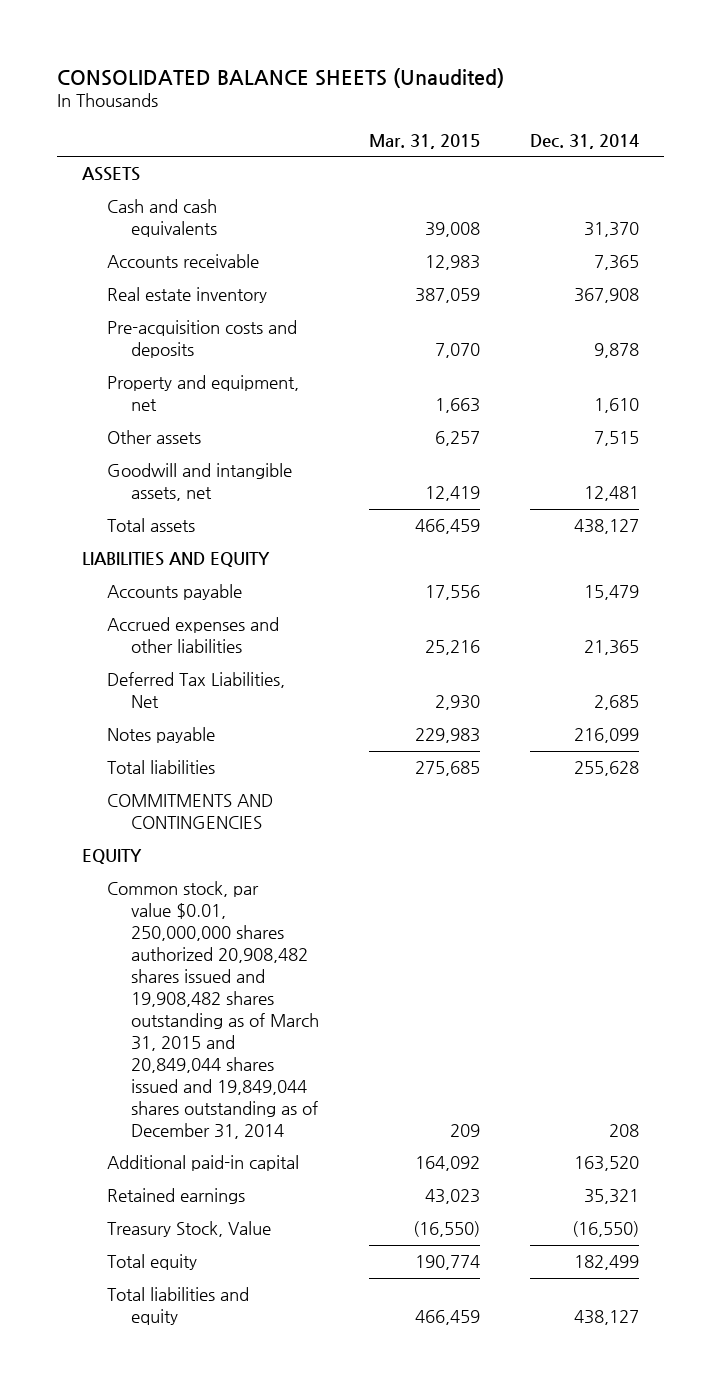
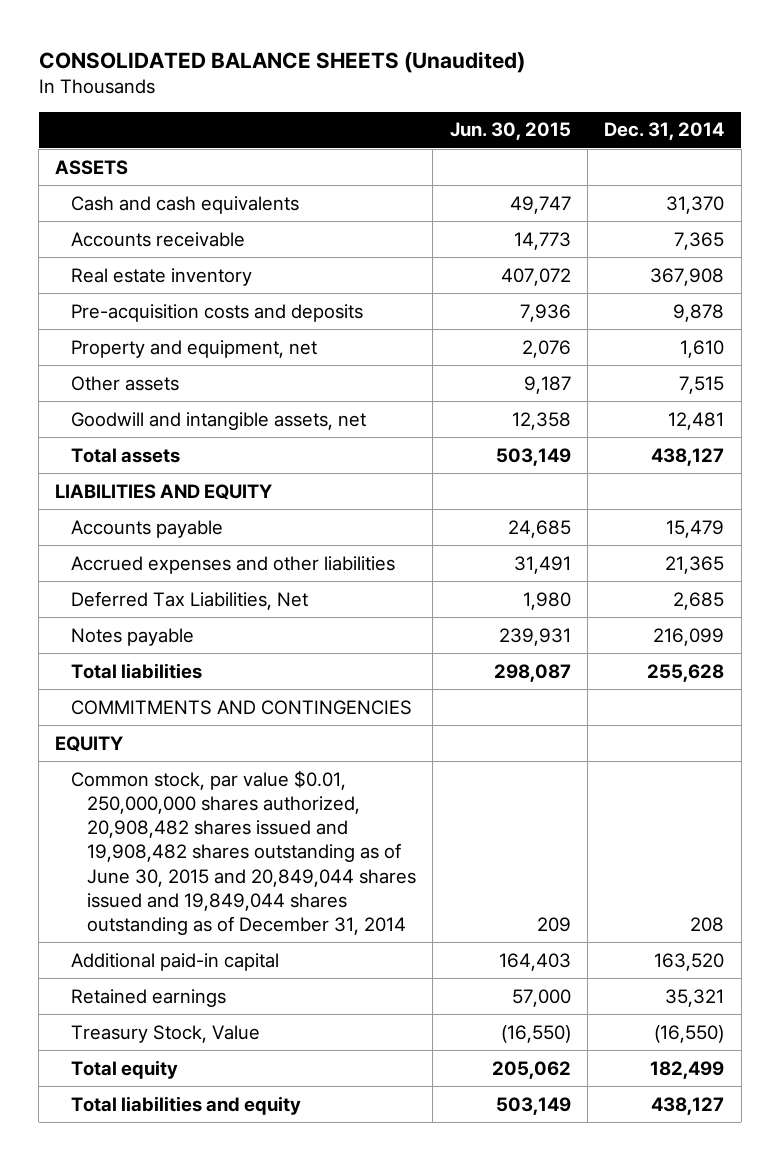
- | Mar. 31, 2015 | Dec. 31, 2014
+ | Jun. 30, 2015 | Dec. 31, 2014
- Common stock, par value $0.01, 250,000,000 shares authorized 20,908,482 shares issued and 19,908,482 shares outstanding as of March 31, 2015 and 20,849,044 shares issued and 19,849,044 shares outstanding as of December 31, 2014 | 209 | 208
+ Common stock, par value $0.01, 250,000,000 shares authorized, 20,908,482 shares issued and 19,908,482 shares outstanding as of June 30, 2015 and 20,849,044 shares issued and 19,849,044 shares outstanding as of December 31, 2014 | 209 | 208

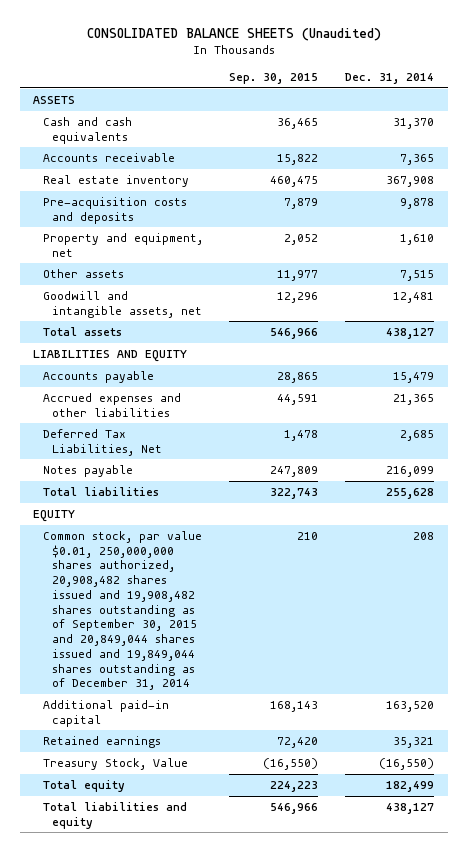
- | Jun. 30, 2015 | Dec. 31, 2014
+ | Sep. 30, 2015 | Dec. 31, 2014
- COMMITMENTS AND CONTINGENCIES
- Common stock, par value $0.01, 250,000,000 shares authorized, 20,908,482 shares issued and 19,908,482 shares outstanding as of June 30, 2015 and 20,849,044 shares issued and 19,849,044 shares outstanding as of December 31, 2014 | 209 | 208
+ Common stock, par value $0.01, 250,000,000 shares authorized, 20,908,482 shares issued and 19,908,482 shares outstanding as of September 30, 2015 and 20,849,044 shares issued and 19,849,044 shares outstanding as of December 31, 2014 | 210 | 208

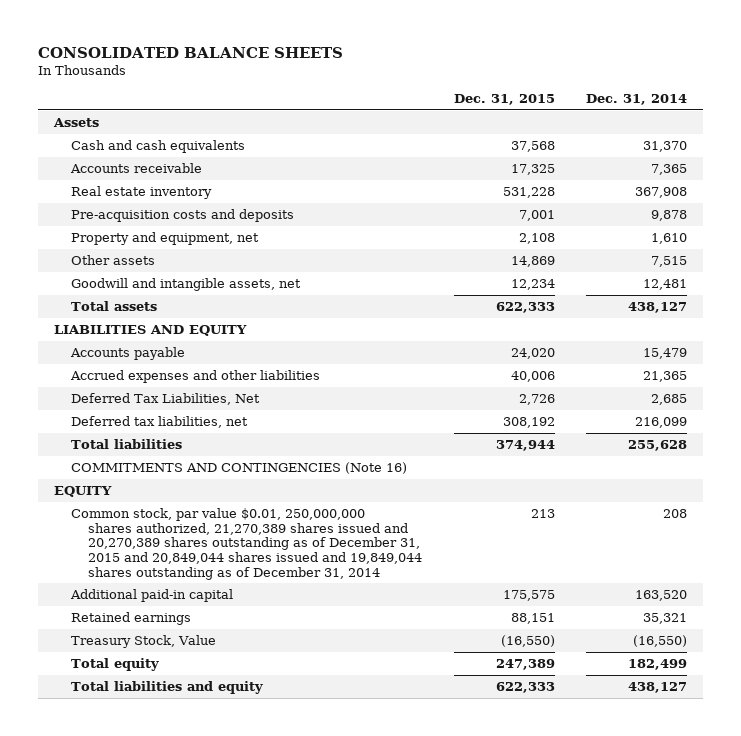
- CONSOLIDATED BALANCE SHEETS (Unaudited)
+ CONSOLIDATED BALANCE SHEETS
- | Sep. 30, 2015 | Dec. 31, 2014
+ | Dec. 31, 2015 | Dec. 31, 2014
- ASSETS
+ Assets
- Notes payable | 247,809 | 216,099
+ Deferred tax liabilities, net | 308,192 | 216,099
+ COMMITMENTS AND CONTINGENCIES (Note 16)
- Common stock, par value $0.01, 250,000,000 shares authorized, 20,908,482 shares issued and 19,908,482 shares outstanding as of September 30, 2015 and 20,849,044 shares issued and 19,849,044 shares outstanding as of December 31, 2014 | 210 | 208
+ Common stock, par value $0.01, 250,000,000 shares authorized, 21,270,389 shares issued and 20,270,389 shares outstanding as of December 31, 2015 and 20,849,044 shares issued and 19,849,044 shares outstanding as of December 31, 2014 | 213 | 208

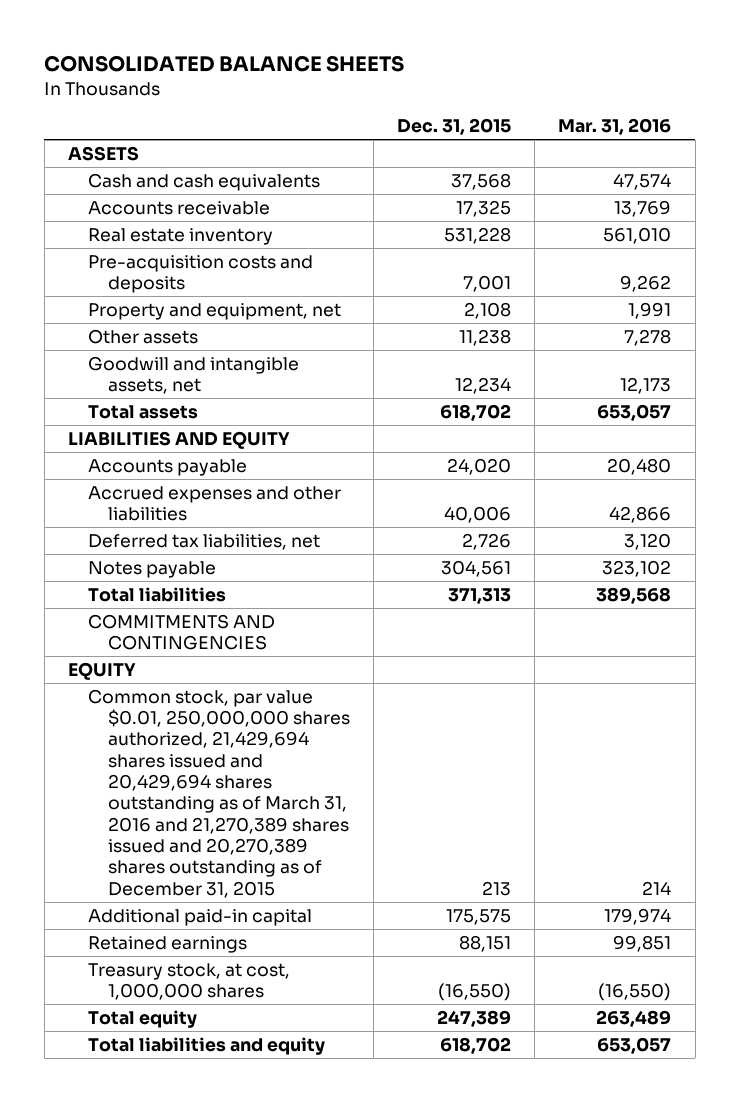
- | Dec. 31, 2015 | Dec. 31, 2014
+ | Dec. 31, 2015 | Mar. 31, 2016
- Assets
+ ASSETS
- Other assets | 14,869 | 7,515
+ Other assets | 11,238 | 7,278
- Total assets | 622,333 | 438,127
+ Total assets | 618,702 | 653,057
- Deferred Tax Liabilities, Net | 2,726 | 2,685
- Deferred tax liabilities, net | 308,192 | 216,099
- Total liabilities | 374,944 | 255,628
- COMMITMENTS AND CONTINGENCIES (Note 16)
+ Deferred tax liabilities, net | 2,726 | 3,120
+ Notes payable | 304,561 | 323,102
+ Total liabilities | 371,313 | 389,568
+ COMMITMENTS AND CONTINGENCIES
- Common stock, par value $0.01, 250,000,000 shares authorized, 21,270,389 shares issued and 20,270,389 shares outstanding as of December 31, 2015 and 20,849,044 shares issued and 19,849,044 shares outstanding as of December 31, 2014 | 213 | 208
+ Common stock, par value $0.01, 250,000,000 shares authorized, 21,429,694 shares issued and 20,429,694 shares outstanding as of March 31, 2016 and 21,270,389 shares issued and 20,270,389 shares outstanding as of December 31, 2015 | 213 | 214
- Treasury Stock, Value | (16,550) | (16,550)
+ Treasury stock, at cost, 1,000,000 shares | (16,550) | (16,550)
- Total liabilities and equity | 622,333 | 438,127
+ Total liabilities and equity | 618,702 | 653,057

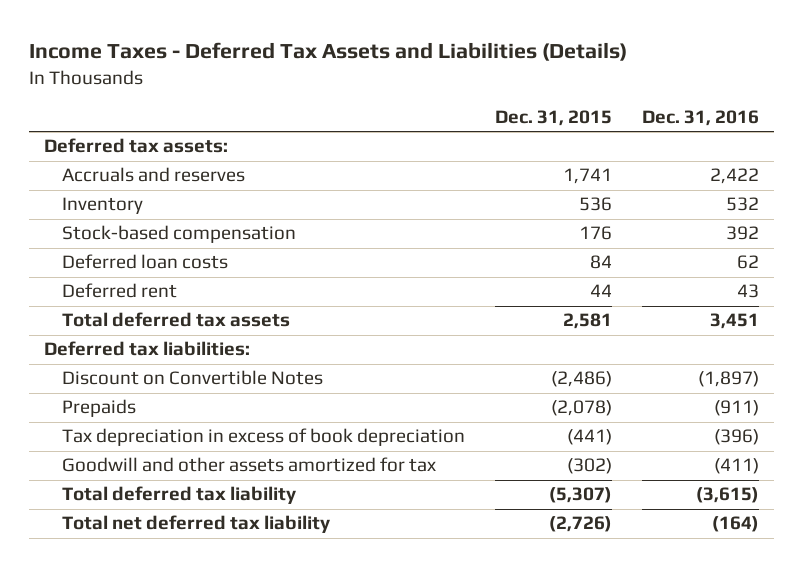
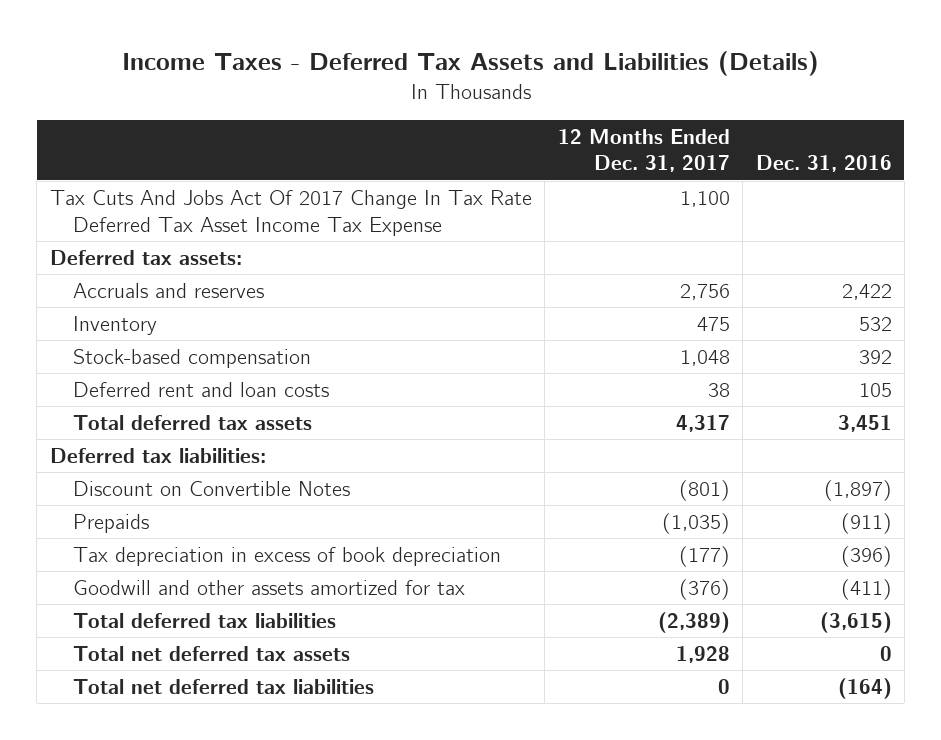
- | Dec. 31, 2015 | Dec. 31, 2016
+ | 12 Months Ended Dec. 31, 2017 | Dec. 31, 2016
+ Tax Cuts And Jobs Act Of 2017 Change In Tax Rate Deferred Tax Asset Income Tax Expense | 1,100 |
- Deferred loan costs | 84 | 62
- Deferred rent | 44 | 43
+ Deferred rent and loan costs | 38 | 105
- Total deferred tax liability | (5,307) | (3,615)
- Total net deferred tax liability | (2,726) | (164)
+ Total deferred tax liabilities | (2,389) | (3,615)
+ Total net deferred tax assets | 1,928 | 0
+ Total net deferred tax liabilities | 0 | (164)

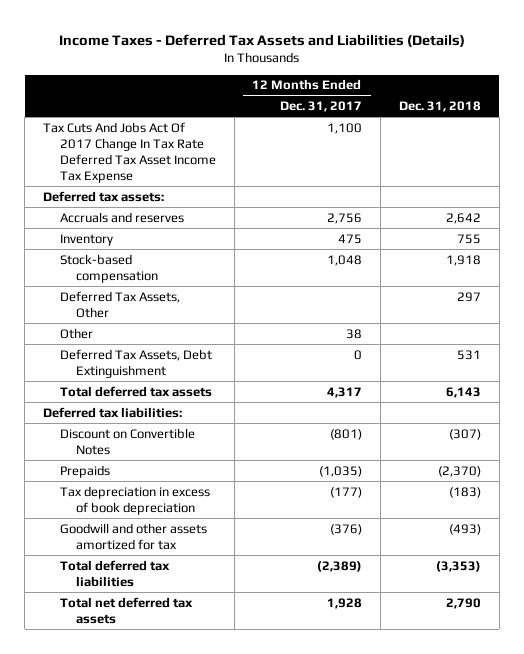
- | 12 Months Ended Dec. 31, 2017 | Dec. 31, 2016
+ | 12 Months Ended Dec. 31, 2017 | Dec. 31, 2018
- Deferred rent and loan costs | 38 | 105
+ Deferred Tax Assets, Other | | 297
+ Other | 38 |
+ Deferred Tax Assets, Debt Extinguishment | 0 | 531
- Total net deferred tax liabilities | 0 | (164)

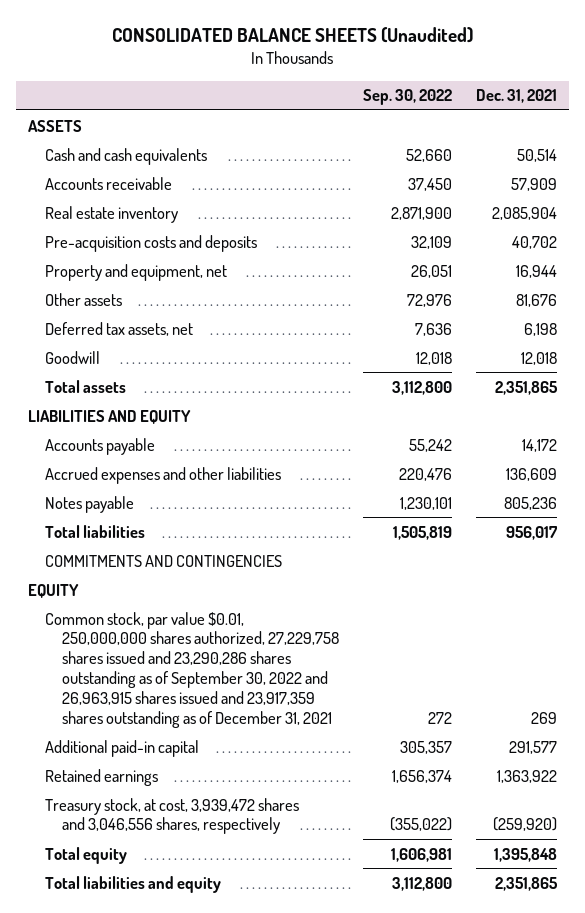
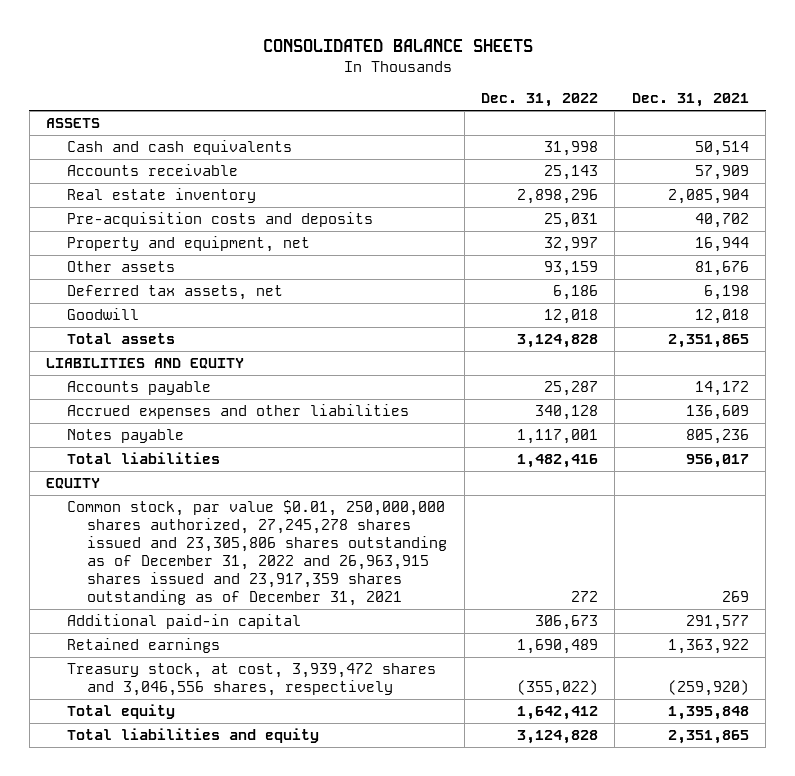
- CONSOLIDATED BALANCE SHEETS (Unaudited)
+ CONSOLIDATED BALANCE SHEETS
- | Sep. 30, 2022 | Dec. 31, 2021
+ | Dec. 31, 2022 | Dec. 31, 2021
- COMMITMENTS AND CONTINGENCIES
- Common stock, par value $0.01, 250,000,000 shares authorized, 27,229,758 shares issued and 23,290,286 shares outstanding as of September 30, 2022 and 26,963,915 shares issued and 23,917,359 shares outstanding as of December 31, 2021 | 272 | 269
+ Common stock, par value $0.01, 250,000,000 shares authorized, 27,245,278 shares issued and 23,305,806 shares outstanding as of December 31, 2022 and 26,963,915 shares issued and 23,917,359 shares outstanding as of December 31, 2021 | 272 | 269

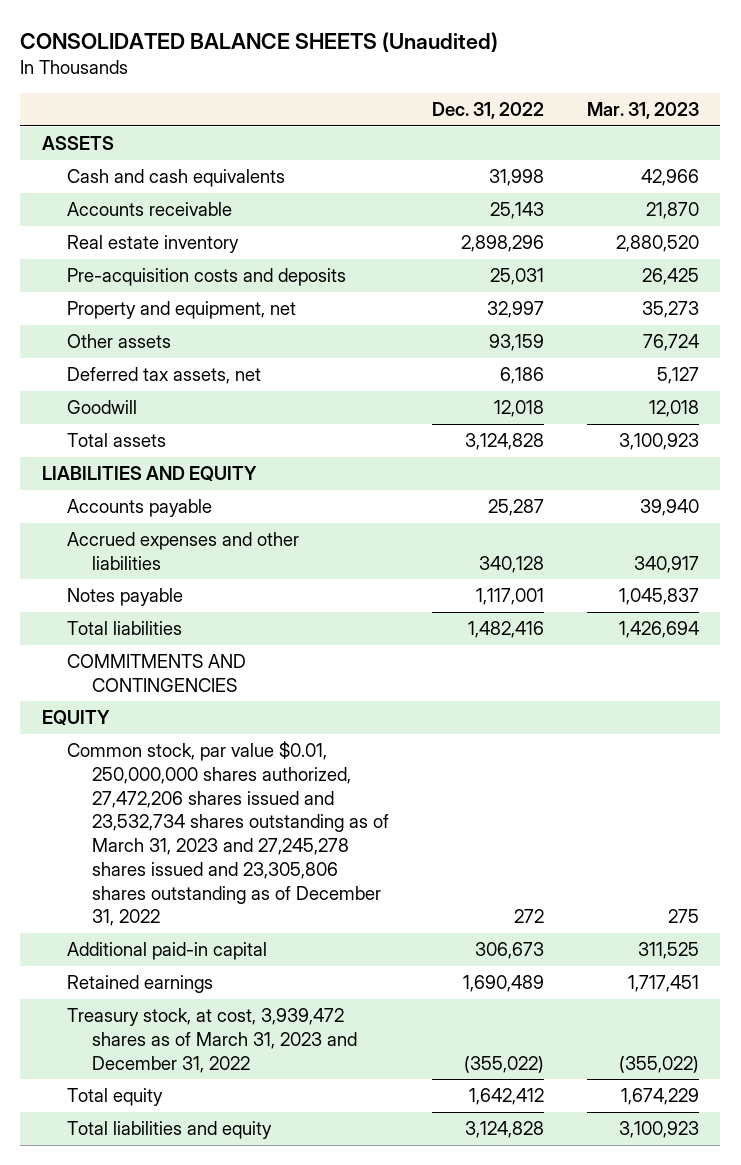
- CONSOLIDATED BALANCE SHEETS
+ CONSOLIDATED BALANCE SHEETS (Unaudited)
- | Dec. 31, 2022 | Dec. 31, 2021
+ | Dec. 31, 2022 | Mar. 31, 2023
+ COMMITMENTS AND CONTINGENCIES
- Common stock, par value $0.01, 250,000,000 shares authorized, 27,245,278 shares issued and 23,305,806 shares outstanding as of December 31, 2022 and 26,963,915 shares issued and 23,917,359 shares outstanding as of December 31, 2021 | 272 | 269
+ Common stock, par value $0.01, 250,000,000 shares authorized, 27,472,206 shares issued and 23,532,734 shares outstanding as of March 31, 2023 and 27,245,278 shares issued and 23,305,806 shares outstanding as of December 31, 2022 | 272 | 275
- Treasury stock, at cost, 3,939,472 shares and 3,046,556 shares, respectively | (355,022) | (259,920)
+ Treasury stock, at cost, 3,939,472 shares as of March 31, 2023 and December 31, 2022 | (355,022) | (355,022)

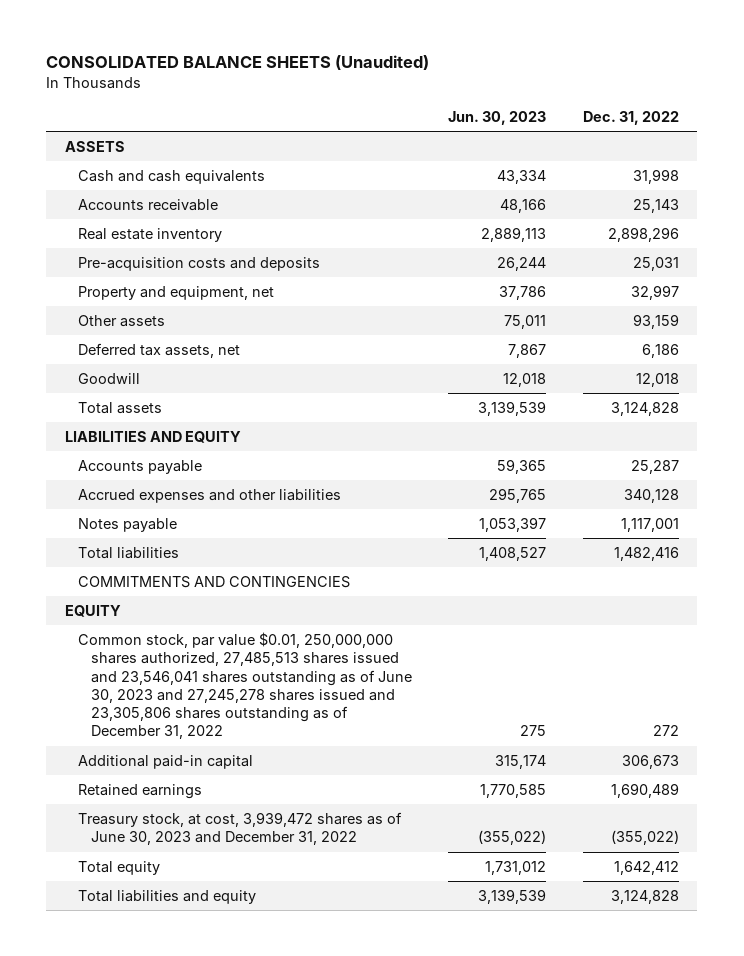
- | Dec. 31, 2022 | Mar. 31, 2023
+ | Jun. 30, 2023 | Dec. 31, 2022
- Common stock, par value $0.01, 250,000,000 shares authorized, 27,472,206 shares issued and 23,532,734 shares outstanding as of March 31, 2023 and 27,245,278 shares issued and 23,305,806 shares outstanding as of December 31, 2022 | 272 | 275
+ Common stock, par value $0.01, 250,000,000 shares authorized, 27,485,513 shares issued and 23,546,041 shares outstanding as of June 30, 2023 and 27,245,278 shares issued and 23,305,806 shares outstanding as of December 31, 2022 | 275 | 272
- Treasury stock, at cost, 3,939,472 shares as of March 31, 2023 and December 31, 2022 | (355,022) | (355,022)
+ Treasury stock, at cost, 3,939,472 shares as of June 30, 2023 and December 31, 2022 | (355,022) | (355,022)

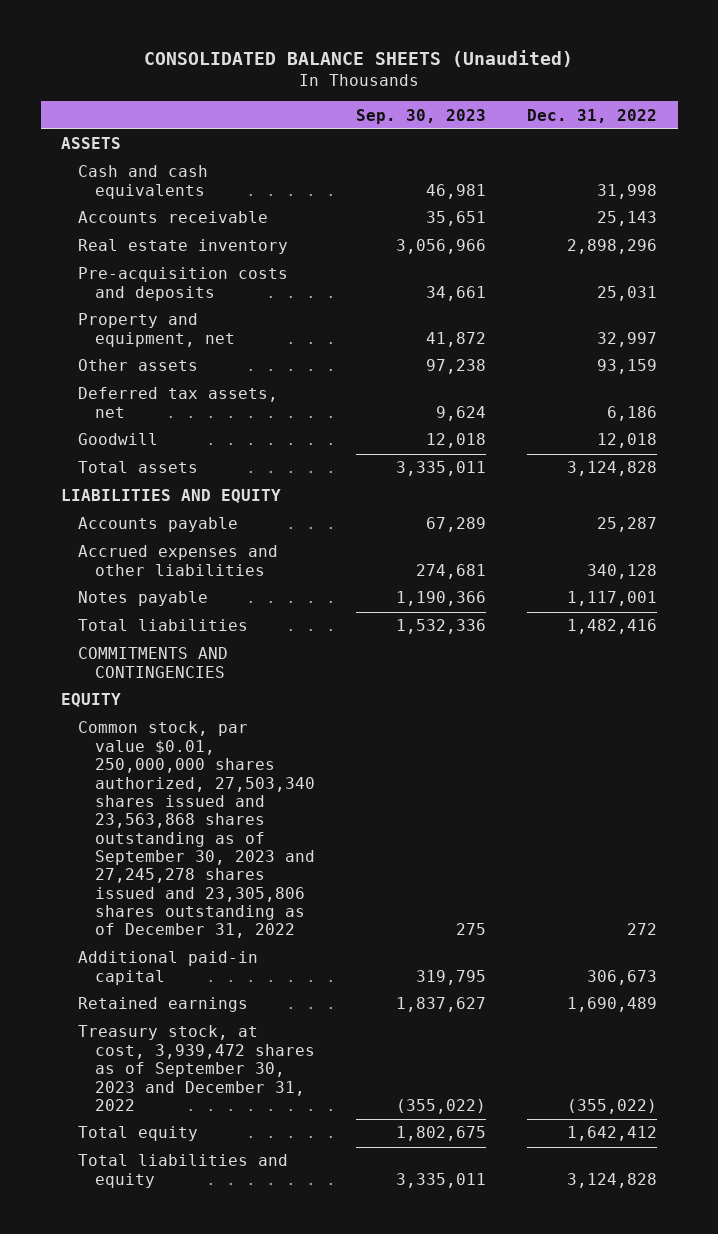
- | Jun. 30, 2023 | Dec. 31, 2022
+ | Sep. 30, 2023 | Dec. 31, 2022
- Common stock, par value $0.01, 250,000,000 shares authorized, 27,485,513 shares issued and 23,546,041 shares outstanding as of June 30, 2023 and 27,245,278 shares issued and 23,305,806 shares outstanding as of December 31, 2022 | 275 | 272
+ Common stock, par value $0.01, 250,000,000 shares authorized, 27,503,340 shares issued and 23,563,868 shares outstanding as of September 30, 2023 and 27,245,278 shares issued and 23,305,806 shares outstanding as of December 31, 2022 | 275 | 272
- Treasury stock, at cost, 3,939,472 shares as of June 30, 2023 and December 31, 2022 | (355,022) | (355,022)
+ Treasury stock, at cost, 3,939,472 shares as of September 30, 2023 and December 31, 2022 | (355,022) | (355,022)

